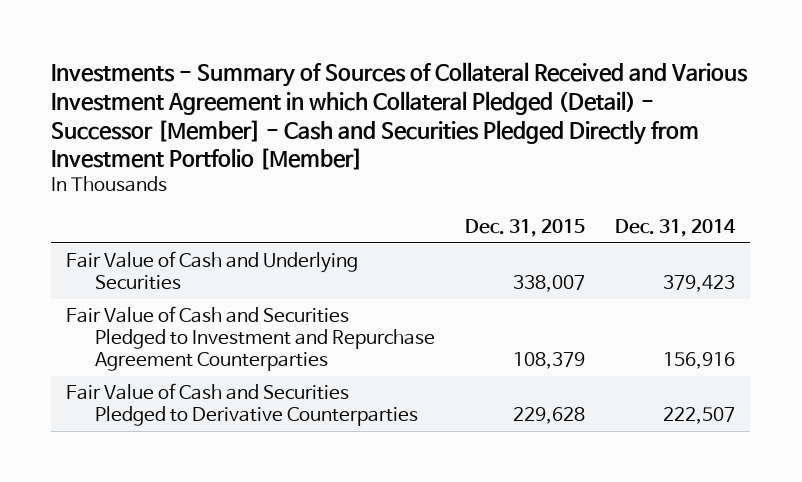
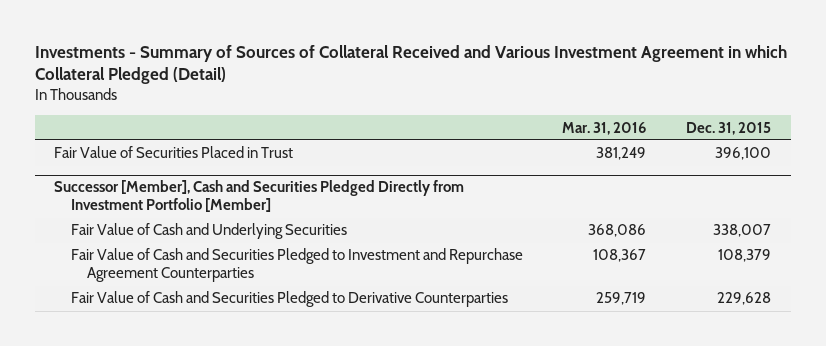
- Investments - Summary of Sources of Collateral Received and Various Investment Agreement in which Collateral Pledged (Detail) - Successor [Member] - Cash and Securities Pledged Directly from Investment Portfolio [Member]
+ Investments - Summary of Sources of Collateral Received and Various Investment Agreement in which Collateral Pledged (Detail)
- | Dec. 31, 2015 | Dec. 31, 2014
+ | Mar. 31, 2016 | Dec. 31, 2015
+ Fair Value of Securities Placed in Trust | 381,249 | 396,100
+ Successor [Member], Cash and Securities Pledged Directly from Investment Portfolio [Member]

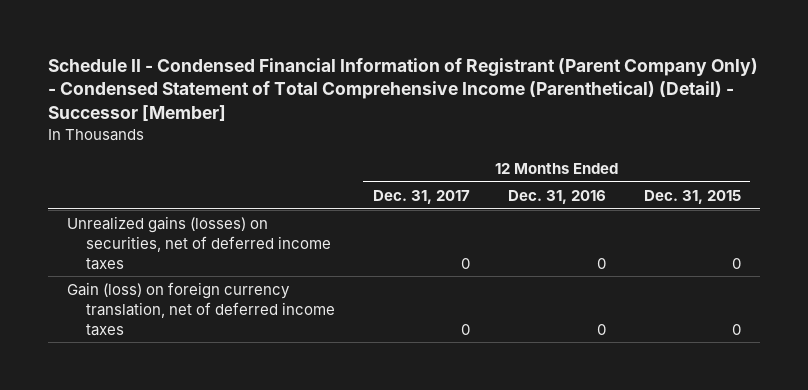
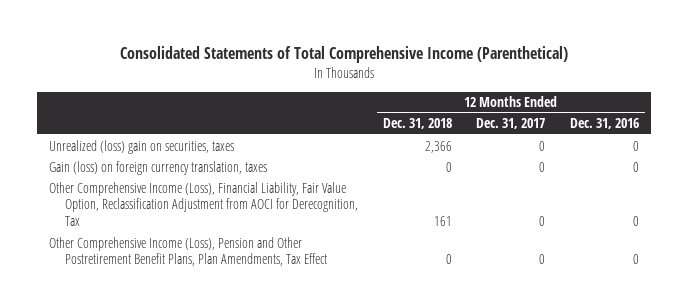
- Schedule II - Condensed Financial Information of Registrant (Parent Company Only) - Condensed Statement of Total Comprehensive Income (Parenthetical) (Detail) - Successor [Member]
+ Consolidated Statements of Total Comprehensive Income (Parenthetical)
- | 12 Months Ended Dec. 31, 2017 | 12 Months Ended Dec. 31, 2016 | 12 Months Ended Dec. 31, 2015
+ | 12 Months Ended Dec. 31, 2018 | 12 Months Ended Dec. 31, 2017 | 12 Months Ended Dec. 31, 2016
- Unrealized gains (losses) on securities, net of deferred income taxes | 0 | 0 | 0
- Gain (loss) on foreign currency translation, net of deferred income taxes | 0 | 0 | 0
+ Unrealized (loss) gain on securities, taxes | 2,366 | 0 | 0
+ Gain (loss) on foreign currency translation, taxes | 0 | 0 | 0
+ Other Comprehensive Income (Loss), Financial Liability, Fair Value Option, Reclassification Adjustment from AOCI for Derecognition, Tax | 161 | 0 | 0
+ Other Comprehensive Income (Loss), Pension and Other Postretirement Benefit Plans, Plan Amendments, Tax Effect | 0 | 0 | 0

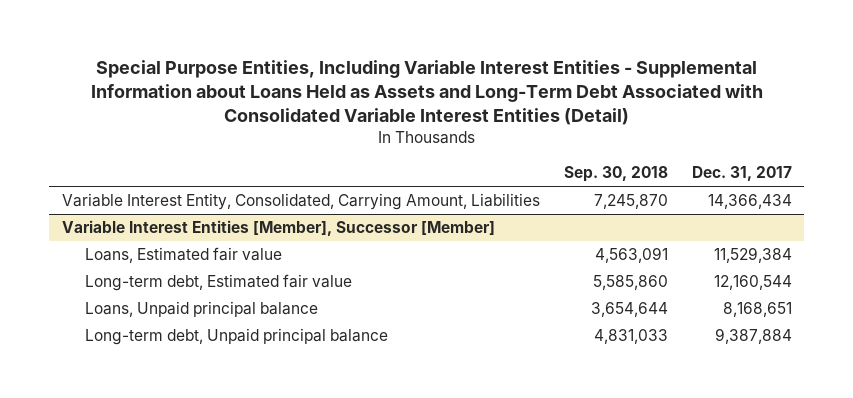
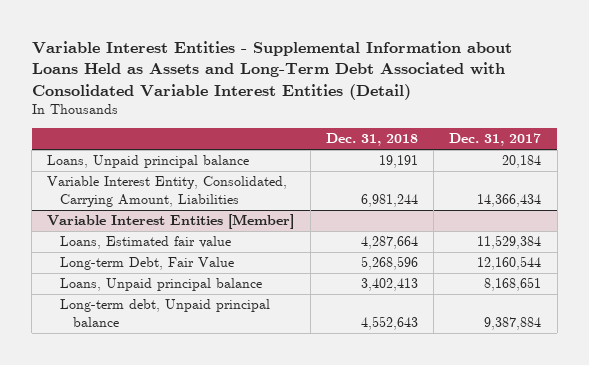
- Special Purpose Entities, Including Variable Interest Entities - Supplemental Information about Loans Held as Assets and Long-Term Debt Associated with Consolidated Variable Interest Entities (Detail)
+ Variable Interest Entities - Supplemental Information about Loans Held as Assets and Long-Term Debt Associated with Consolidated Variable Interest Entities (Detail)
- | Sep. 30, 2018 | Dec. 31, 2017
+ | Dec. 31, 2018 | Dec. 31, 2017
+ Loans, Unpaid principal balance | 19,191 | 20,184
- Variable Interest Entities [Member], Successor [Member]
+ Variable Interest Entities [Member]
- Long-term debt, Estimated fair value | 5,585,860 | 12,160,544
+ Long-term Debt, Fair Value | 5,268,596 | 12,160,544

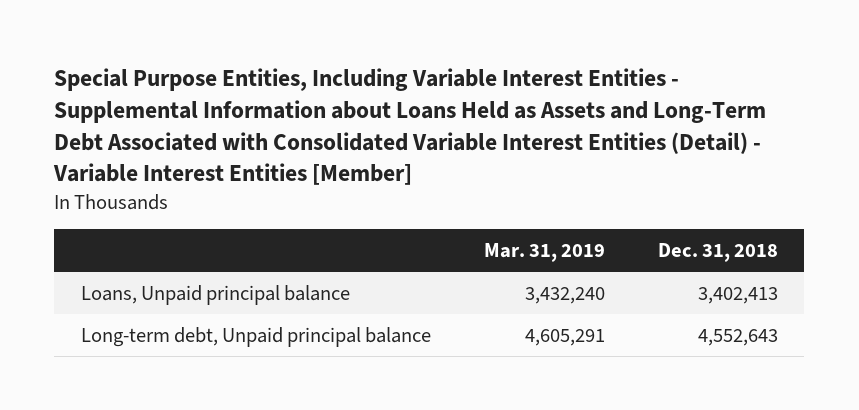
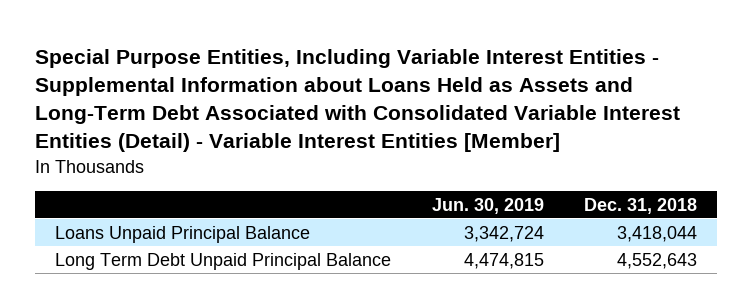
- | Mar. 31, 2019 | Dec. 31, 2018
+ | Jun. 30, 2019 | Dec. 31, 2018
- Loans, Unpaid principal balance | 3,432,240 | 3,402,413
- Long-term debt, Unpaid principal balance | 4,605,291 | 4,552,643
+ Loans Unpaid Principal Balance | 3,342,724 | 3,418,044
+ Long Term Debt Unpaid Principal Balance | 4,474,815 | 4,552,643

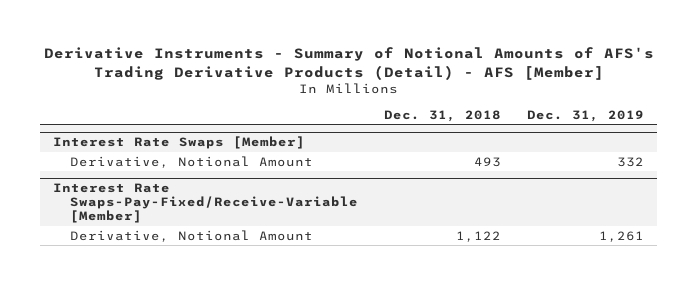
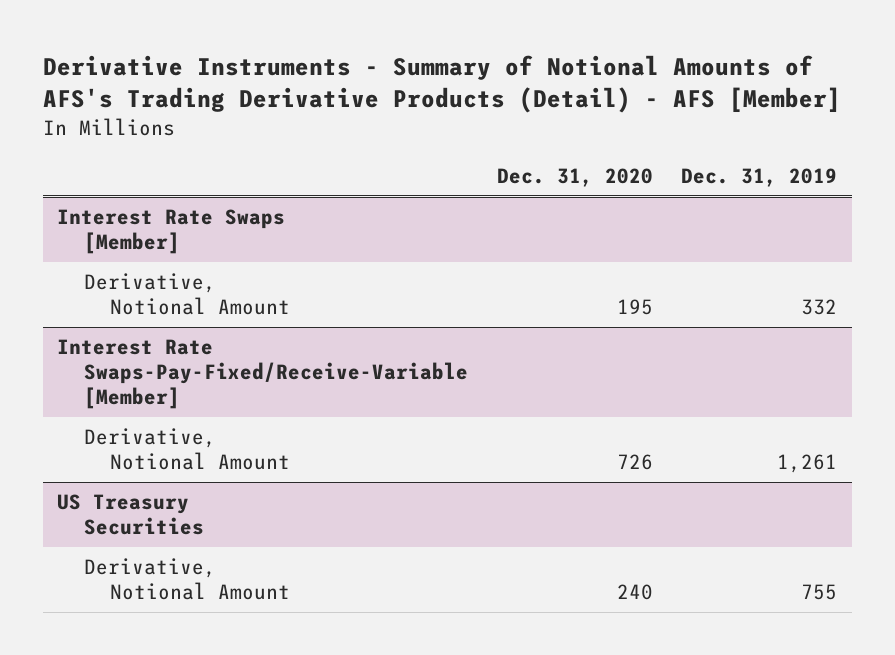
- | Dec. 31, 2018 | Dec. 31, 2019
+ | Dec. 31, 2020 | Dec. 31, 2019
+ US Treasury Securities
+ Derivative, Notional Amount | 240 | 755

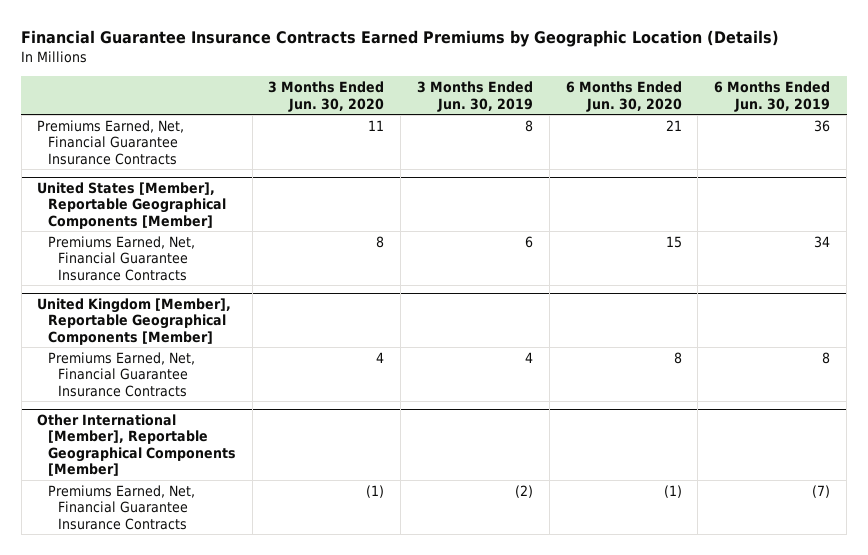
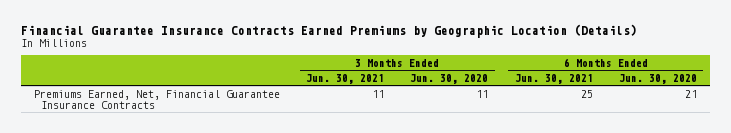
- | 3 Months Ended Jun. 30, 2020 | 3 Months Ended Jun. 30, 2019 | 6 Months Ended Jun. 30, 2020 | 6 Months Ended Jun. 30, 2019
+ | 3 Months Ended Jun. 30, 2021 | 3 Months Ended Jun. 30, 2020 | 6 Months Ended Jun. 30, 2021 | 6 Months Ended Jun. 30, 2020
- United States [Member], Reportable Geographical Components [Member]
- Premiums Earned, Net, Financial Guarantee Insurance Contracts | 8 | 6 | 15 | 34
- United Kingdom [Member], Reportable Geographical Components [Member]
- Premiums Earned, Net, Financial Guarantee Insurance Contracts | 4 | 4 | 8 | 8
- Other International [Member], Reportable Geographical Components [Member]
- Premiums Earned, Net, Financial Guarantee Insurance Contracts | (1) | (2) | (1) | (7)

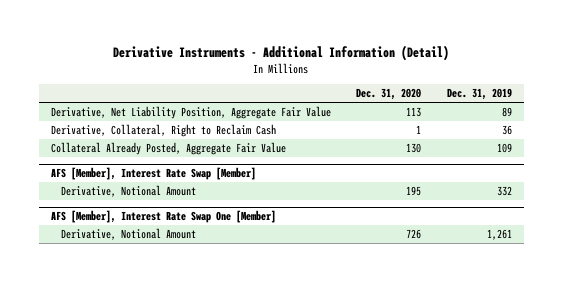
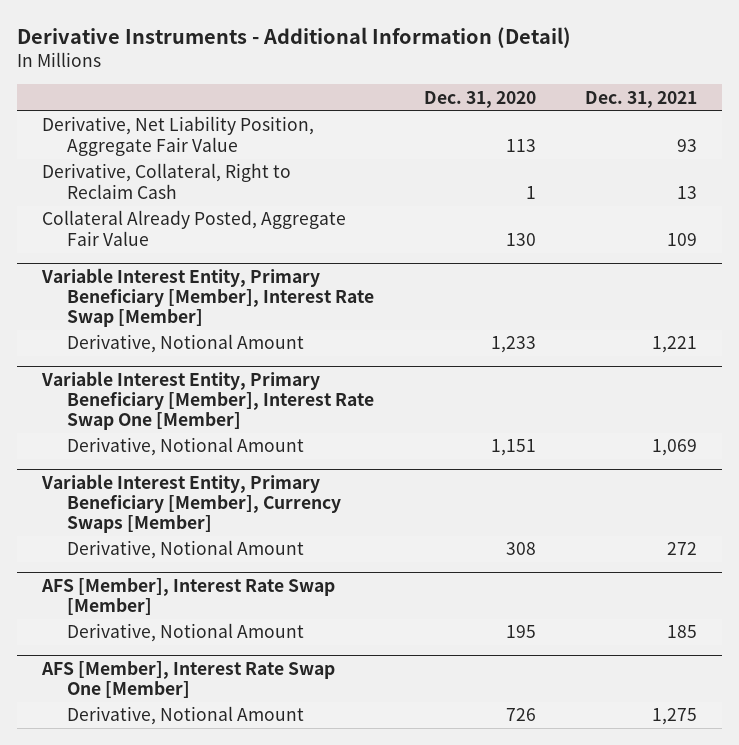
- | Dec. 31, 2020 | Dec. 31, 2019
+ | Dec. 31, 2020 | Dec. 31, 2021
+ Variable Interest Entity, Primary Beneficiary [Member], Interest Rate Swap [Member]
+ Derivative, Notional Amount | 1,233 | 1,221
+ Variable Interest Entity, Primary Beneficiary [Member], Interest Rate Swap One [Member]
+ Derivative, Notional Amount | 1,151 | 1,069
+ Variable Interest Entity, Primary Beneficiary [Member], Currency Swaps [Member]
+ Derivative, Notional Amount | 308 | 272

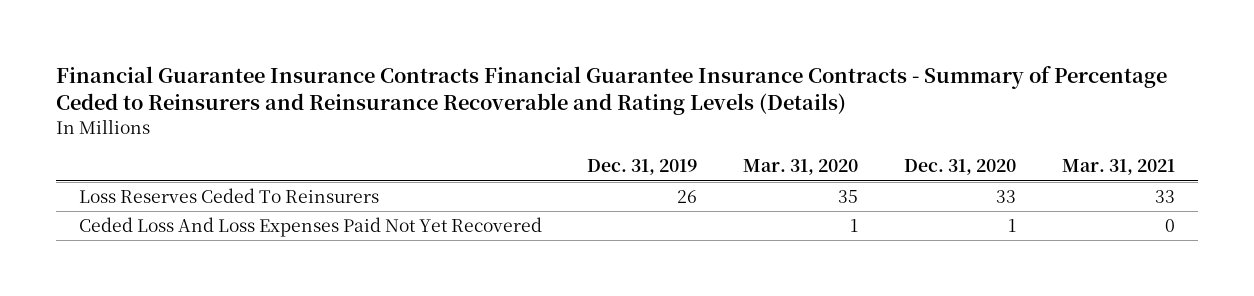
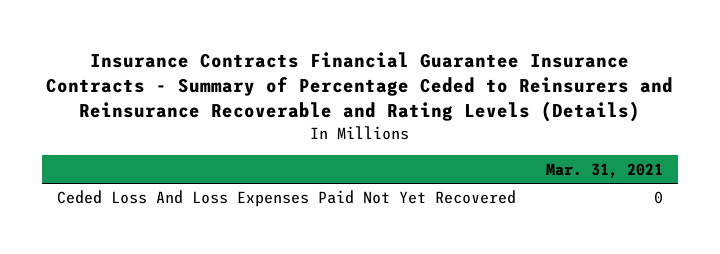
- Financial Guarantee Insurance Contracts Financial Guarantee Insurance Contracts - Summary of Percentage Ceded to Reinsurers and Reinsurance Recoverable and Rating Levels (Details)
+ Insurance Contracts Financial Guarantee Insurance Contracts - Summary of Percentage Ceded to Reinsurers and Reinsurance Recoverable and Rating Levels (Details)
- | Dec. 31, 2019 | Mar. 31, 2020 | Dec. 31, 2020 | Mar. 31, 2021
+ | Mar. 31, 2021
- Loss Reserves Ceded To Reinsurers | 26 | 35 | 33 | 33

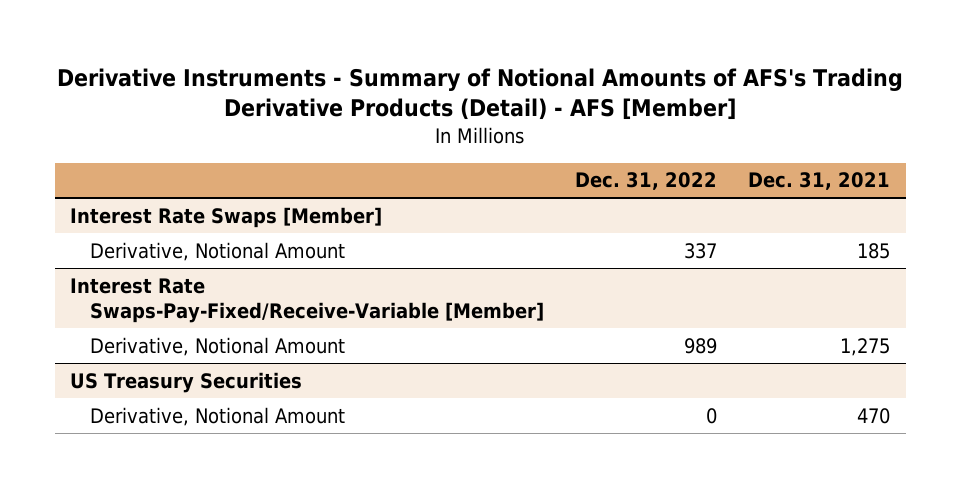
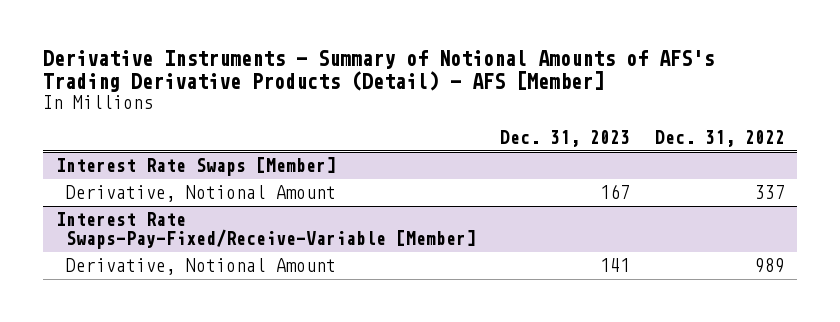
- | Dec. 31, 2022 | Dec. 31, 2021
+ | Dec. 31, 2023 | Dec. 31, 2022
- US Treasury Securities
- Derivative, Notional Amount | 0 | 470

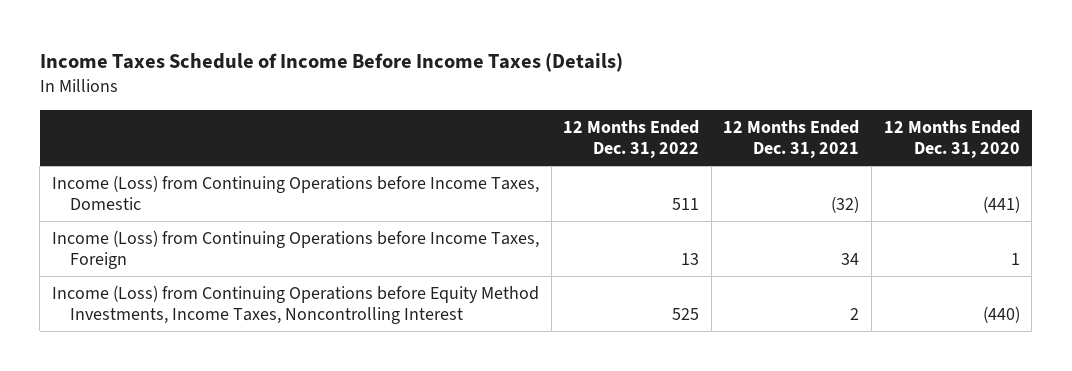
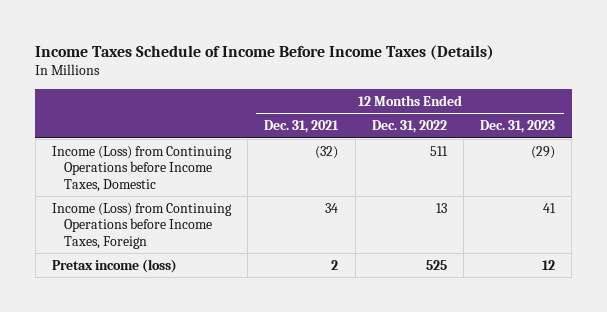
- | 12 Months Ended Dec. 31, 2022 | 12 Months Ended Dec. 31, 2021 | 12 Months Ended Dec. 31, 2020
+ | 12 Months Ended Dec. 31, 2021 | 12 Months Ended Dec. 31, 2022 | 12 Months Ended Dec. 31, 2023
- Income (Loss) from Continuing Operations before Equity Method Investments, Income Taxes, Noncontrolling Interest | 525 | 2 | (440)
+ Pretax income (loss) | 2 | 525 | 12

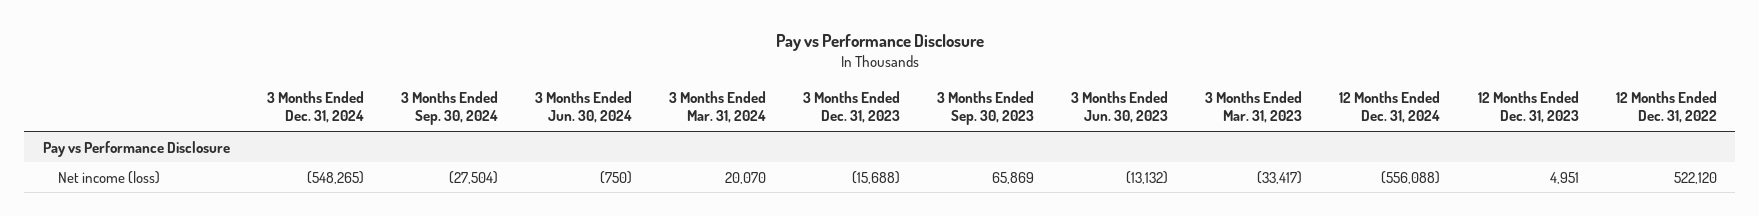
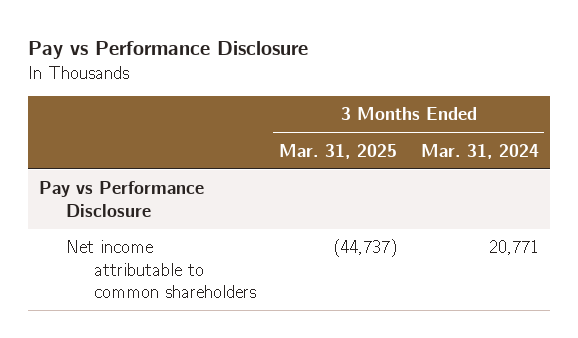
- | 3 Months Ended Dec. 31, 2024 | 3 Months Ended Sep. 30, 2024 | 3 Months Ended Jun. 30, 2024 | 3 Months Ended Mar. 31, 2024 | 3 Months Ended Dec. 31, 2023 | 3 Months Ended Sep. 30, 2023 | 3 Months Ended Jun. 30, 2023 | 3 Months Ended Mar. 31, 2023 | 12 Months Ended Dec. 31, 2024 | 12 Months Ended Dec. 31, 2023 | 12 Months Ended Dec. 31, 2022
+ | 3 Months Ended Mar. 31, 2025 | 3 Months Ended Mar. 31, 2024
- Net income (loss) | (548,265) | (27,504) | (750) | 20,070 | (15,688) | 65,869 | (13,132) | (33,417) | (556,088) | 4,951 | 522,120
+ Net income attributable to common shareholders | (44,737) | 20,771

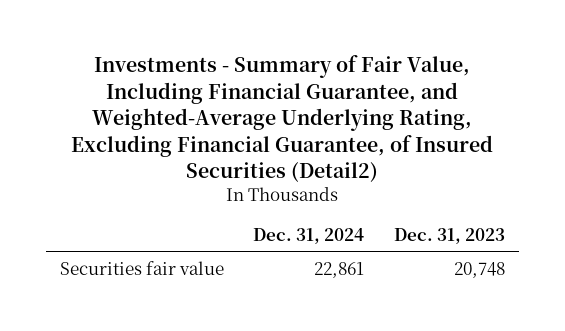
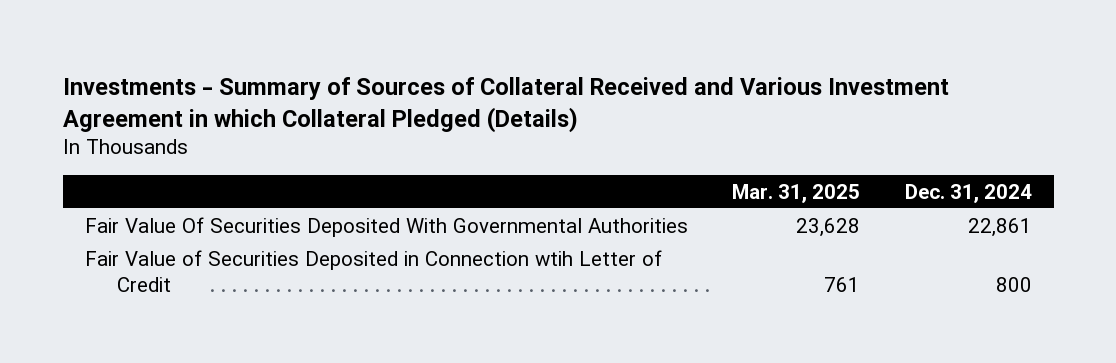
- Investments - Summary of Fair Value, Including Financial Guarantee, and Weighted-Average Underlying Rating, Excluding Financial Guarantee, of Insured Securities (Detail2)
+ Investments - Summary of Sources of Collateral Received and Various Investment Agreement in which Collateral Pledged (Details)
- | Dec. 31, 2024 | Dec. 31, 2023
+ | Mar. 31, 2025 | Dec. 31, 2024
- Securities fair value | 22,861 | 20,748
+ Fair Value Of Securities Deposited With Governmental Authorities | 23,628 | 22,861
+ Fair Value of Securities Deposited in Connection wtih Letter of Credit | 761 | 800

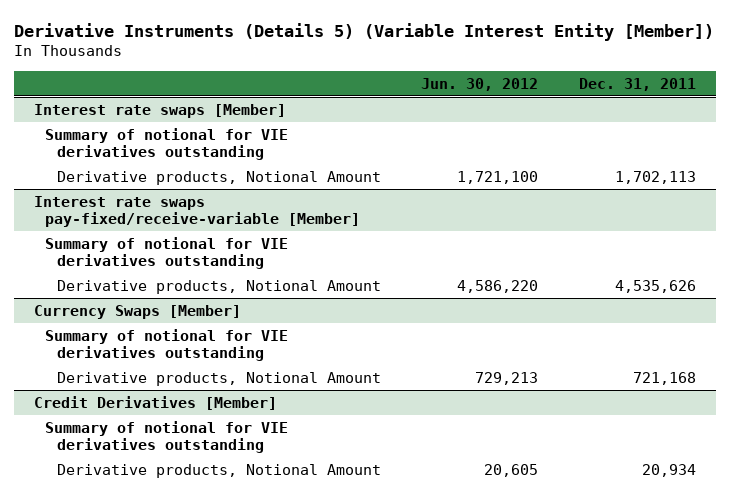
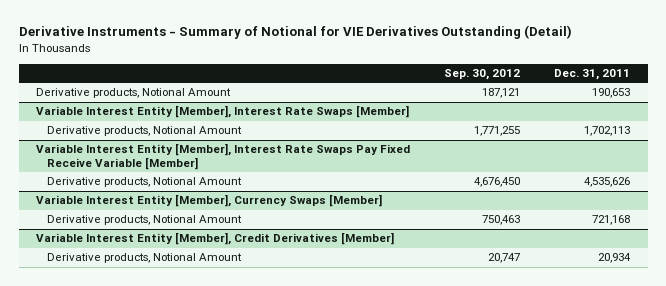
- Derivative Instruments (Details 5) (Variable Interest Entity [Member])
+ Derivative Instruments - Summary of Notional for VIE Derivatives Outstanding (Detail)
- | Jun. 30, 2012 | Dec. 31, 2011
+ | Sep. 30, 2012 | Dec. 31, 2011
- Interest rate swaps [Member]
- Summary of notional for VIE derivatives outstanding
+ Derivative products, Notional Amount | 187,121 | 190,653
+ Variable Interest Entity [Member], Interest Rate Swaps [Member]
- Interest rate swaps pay-fixed/receive-variable [Member]
- Summary of notional for VIE derivatives outstanding
+ Variable Interest Entity [Member], Interest Rate Swaps Pay Fixed Receive Variable [Member]
- Currency Swaps [Member]
- Summary of notional for VIE derivatives outstanding
+ Variable Interest Entity [Member], Currency Swaps [Member]
- Credit Derivatives [Member]
- Summary of notional for VIE derivatives outstanding
+ Variable Interest Entity [Member], Credit Derivatives [Member]

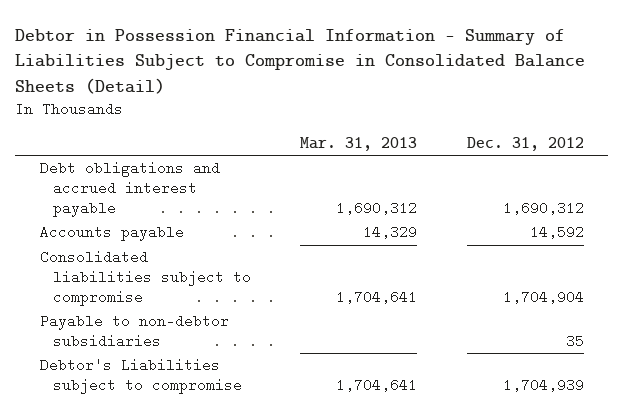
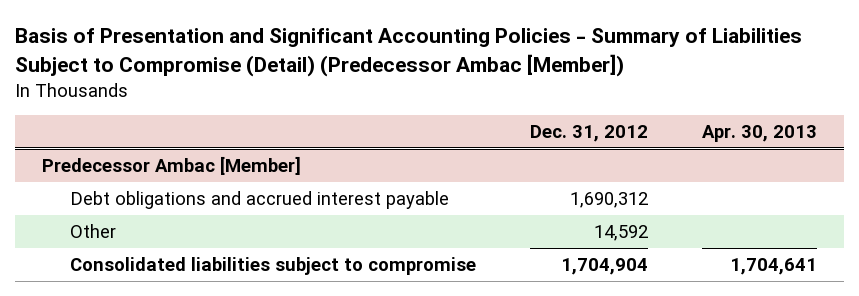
- Debtor in Possession Financial Information - Summary of Liabilities Subject to Compromise in Consolidated Balance Sheets (Detail)
+ Basis of Presentation and Significant Accounting Policies - Summary of Liabilities Subject to Compromise (Detail) (Predecessor Ambac [Member])
- | Mar. 31, 2013 | Dec. 31, 2012
+ | Dec. 31, 2012 | Apr. 30, 2013
+ Predecessor Ambac [Member]
- Accounts payable | 14,329 | 14,592
+ Other | 14,592 |
- Payable to non-debtor subsidiaries | | 35
- Debtor's Liabilities subject to compromise | 1,704,641 | 1,704,939

